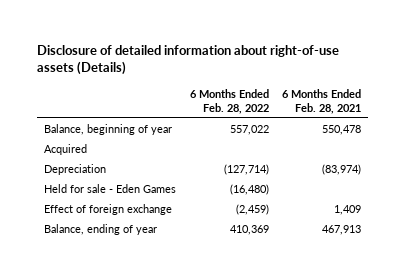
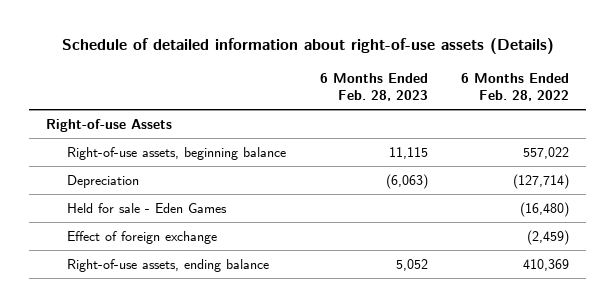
- Disclosure of detailed information about right-of-use assets (Details)
+ Schedule of detailed information about right-of-use assets (Details)
- | 6 Months Ended Feb. 28, 2022 | 6 Months Ended Feb. 28, 2021
+ | 6 Months Ended Feb. 28, 2023 | 6 Months Ended Feb. 28, 2022
- Balance, beginning of year | 557,022 | 550,478
- Acquired
+ Right-of-use Assets
+ Right-of-use assets, beginning balance | 11,115 | 557,022
- Balance, ending of year | 410,369 | 467,913
+ Right-of-use assets, ending balance | 5,052 | 410,369

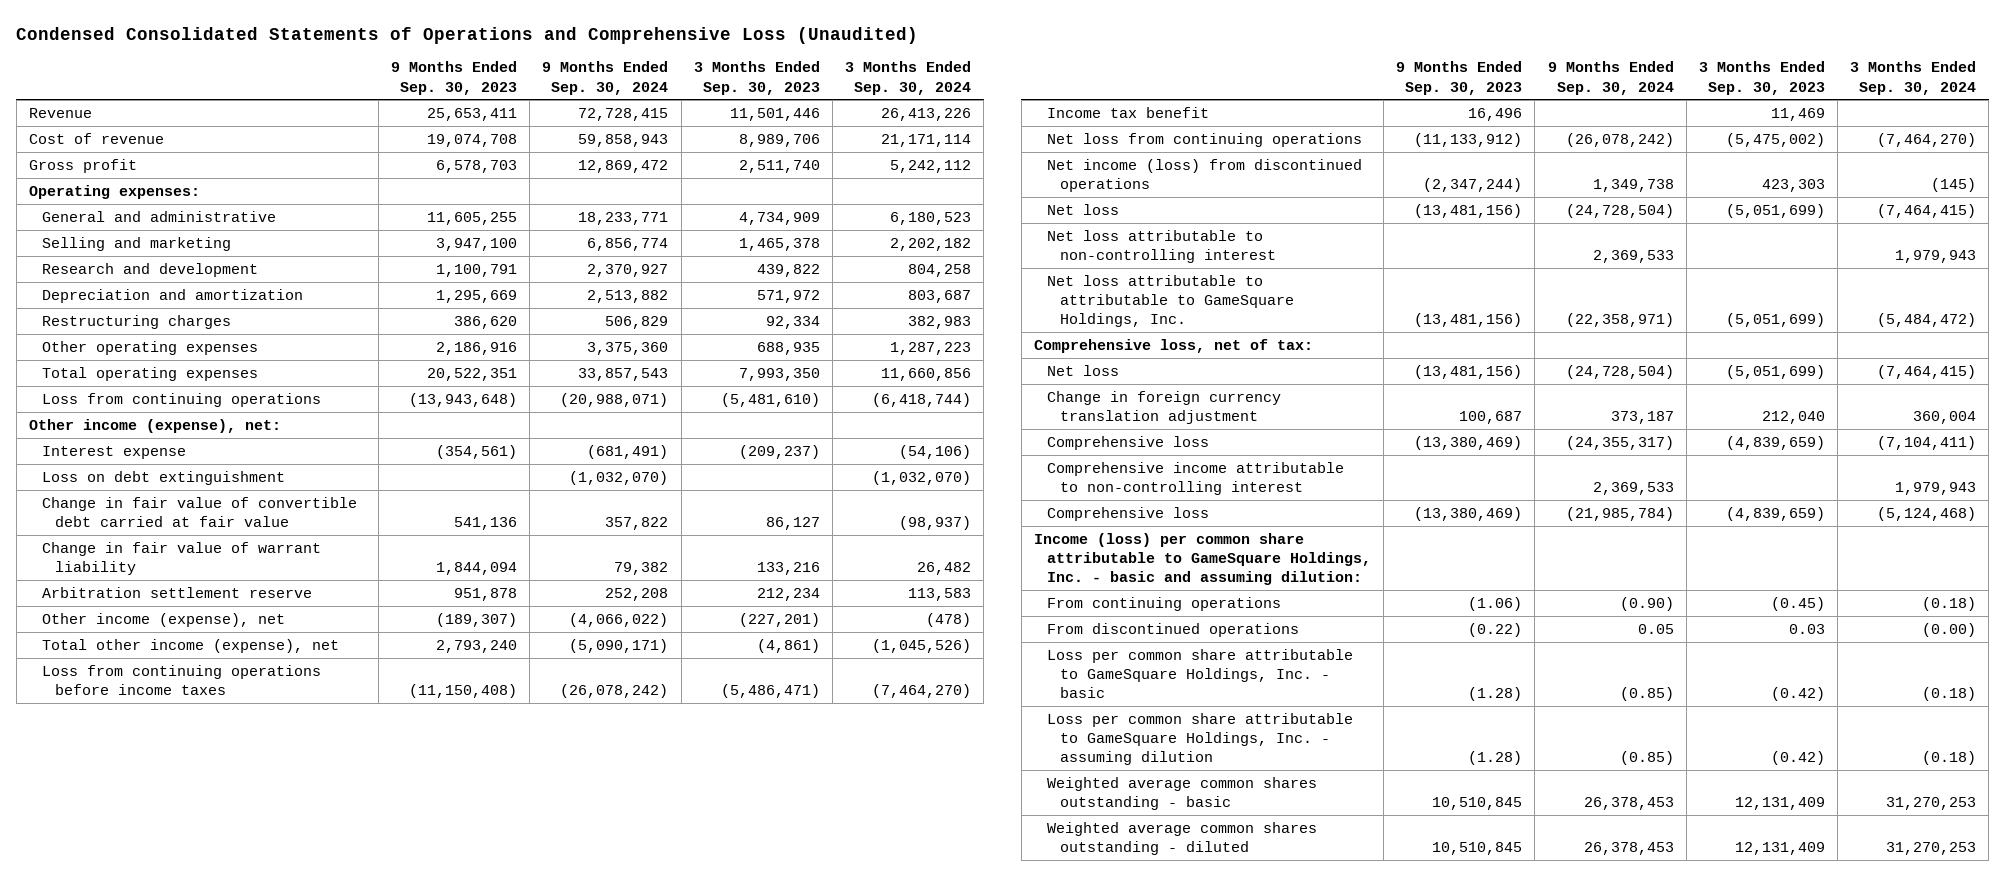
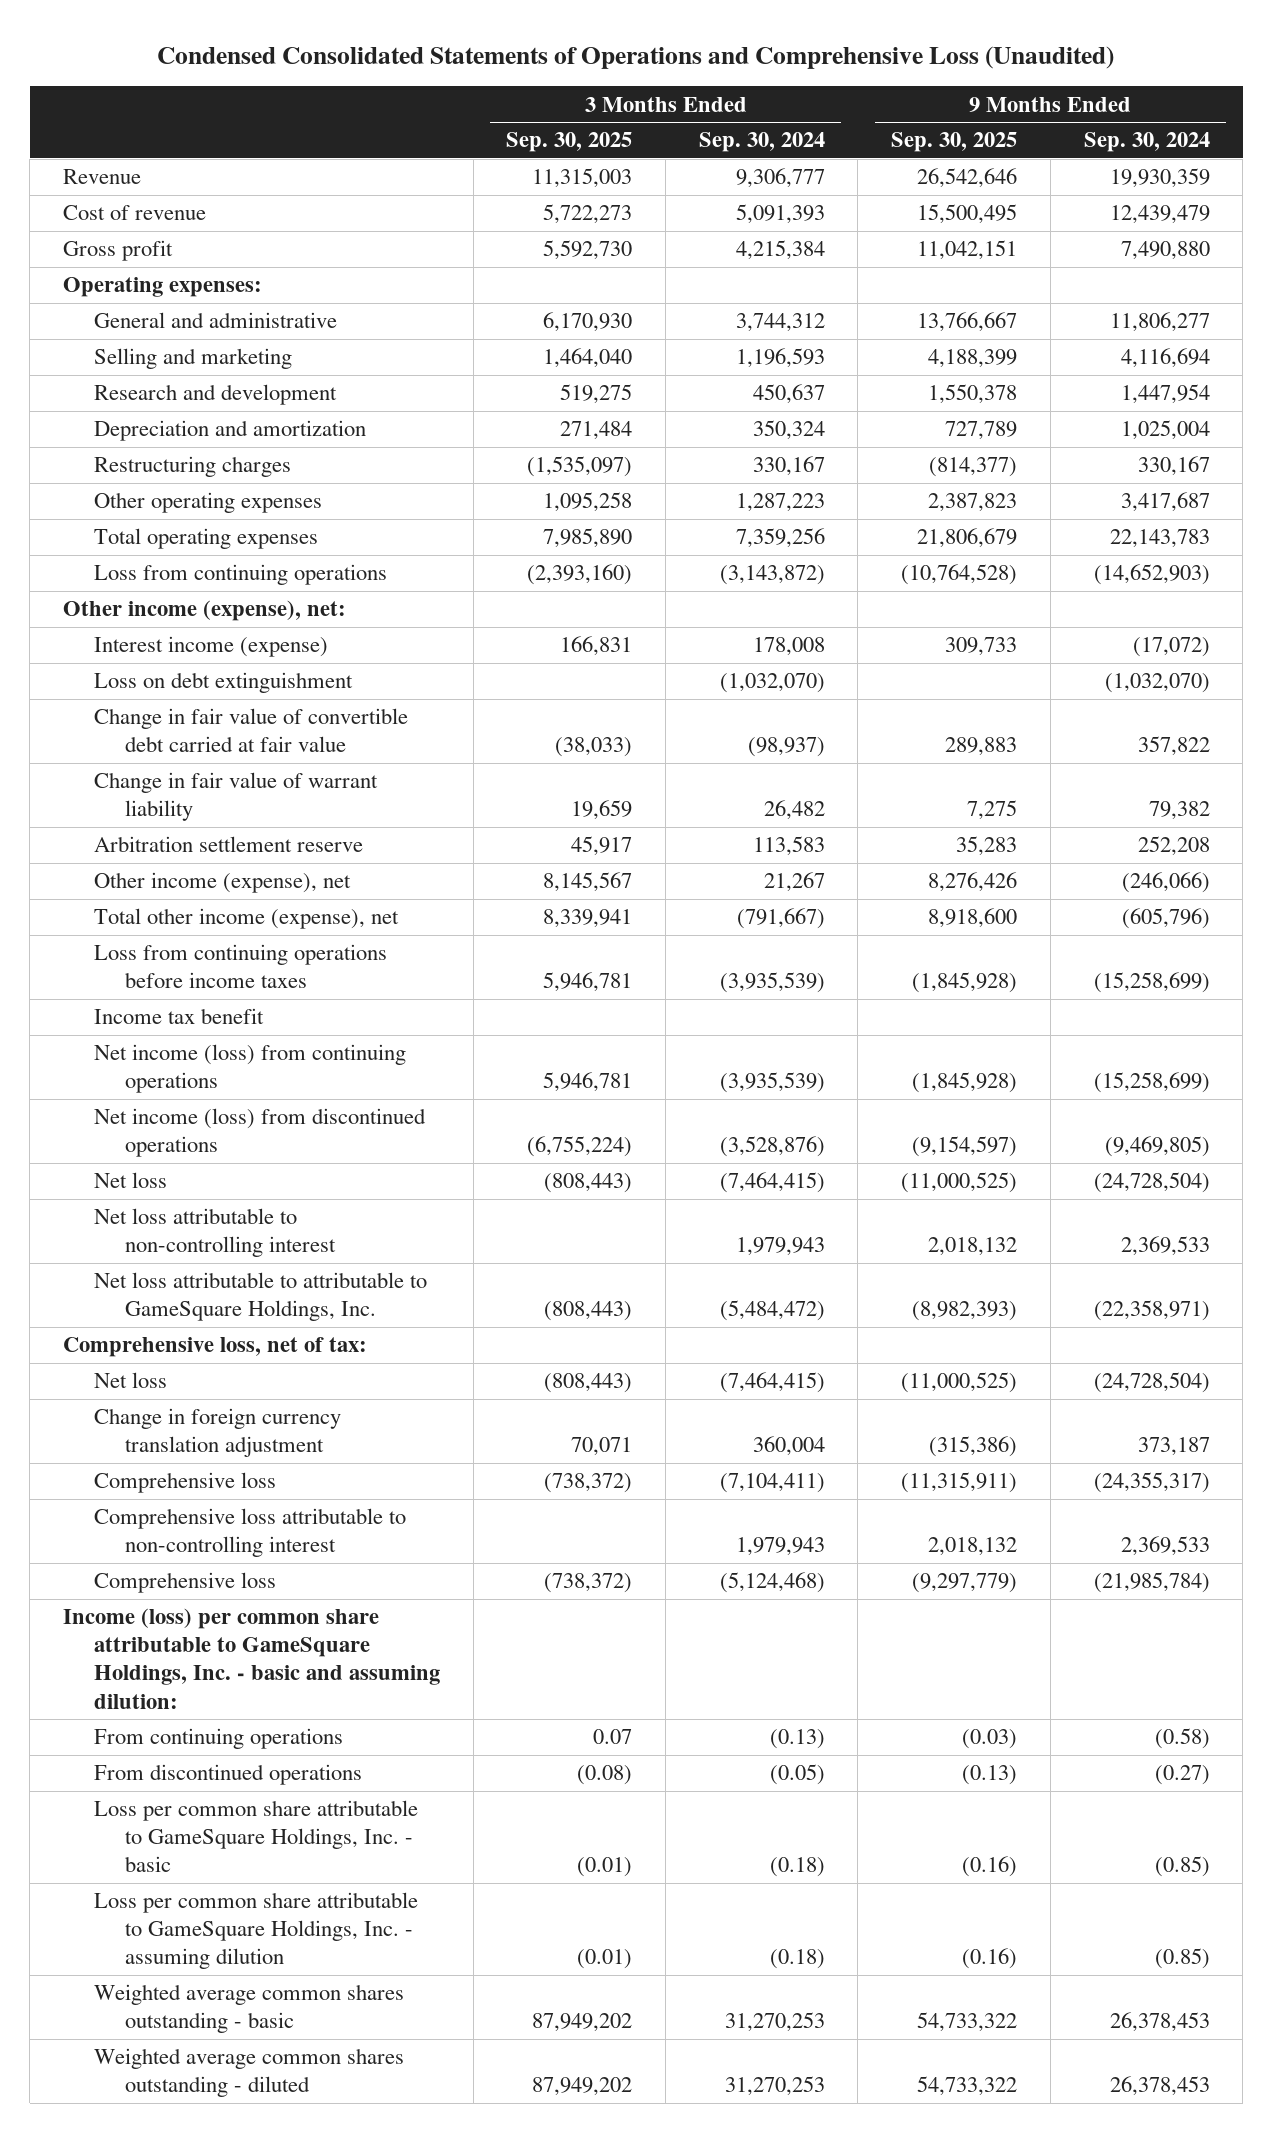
- | 9 Months Ended Sep. 30, 2023 | 9 Months Ended Sep. 30, 2024 | 3 Months Ended Sep. 30, 2023 | 3 Months Ended Sep. 30, 2024
+ | 3 Months Ended Sep. 30, 2025 | 3 Months Ended Sep. 30, 2024 | 9 Months Ended Sep. 30, 2025 | 9 Months Ended Sep. 30, 2024
- Revenue | 25,653,411 | 72,728,415 | 11,501,446 | 26,413,226
- Cost of revenue | 19,074,708 | 59,858,943 | 8,989,706 | 21,171,114
- Gross profit | 6,578,703 | 12,869,472 | 2,511,740 | 5,242,112
+ Revenue | 11,315,003 | 9,306,777 | 26,542,646 | 19,930,359
+ Cost of revenue | 5,722,273 | 5,091,393 | 15,500,495 | 12,439,479
+ Gross profit | 5,592,730 | 4,215,384 | 11,042,151 | 7,490,880
- General and administrative | 11,605,255 | 18,233,771 | 4,734,909 | 6,180,523
- Selling and marketing | 3,947,100 | 6,856,774 | 1,465,378 | 2,202,182
- Research and development | 1,100,791 | 2,370,927 | 439,822 | 804,258
- Depreciation and amortization | 1,295,669 | 2,513,882 | 571,972 | 803,687
- Restructuring charges | 386,620 | 506,829 | 92,334 | 382,983
- Other operating expenses | 2,186,916 | 3,375,360 | 688,935 | 1,287,223
- Total operating expenses | 20,522,351 | 33,857,543 | 7,993,350 | 11,660,856
- Loss from continuing operations | (13,943,648) | (20,988,071) | (5,481,610) | (6,418,744)
+ General and administrative | 6,170,930 | 3,744,312 | 13,766,667 | 11,806,277
+ Selling and marketing | 1,464,040 | 1,196,593 | 4,188,399 | 4,116,694
+ Research and development | 519,275 | 450,637 | 1,550,378 | 1,447,954
+ Depreciation and amortization | 271,484 | 350,324 | 727,789 | 1,025,004
+ Restructuring charges | (1,535,097) | 330,167 | (814,377) | 330,167
+ Other operating expenses | 1,095,258 | 1,287,223 | 2,387,823 | 3,417,687
+ Total operating expenses | 7,985,890 | 7,359,256 | 21,806,679 | 22,143,783
+ Loss from continuing operations | (2,393,160) | (3,143,872) | (10,764,528) | (14,652,903)
- Interest expense | (354,561) | (681,491) | (209,237) | (54,106)
+ Interest income (expense) | 166,831 | 178,008 | 309,733 | (17,072)
- Other income (expense), net | (189,307) | (4,066,022) | (227,201) | (478)
- Total other income (expense), net | 2,793,240 | (5,090,171) | (4,861) | (1,045,526)
- Loss from continuing operations before income taxes | (11,150,408) | (26,078,242) | (5,486,471) | (7,464,270)
+ Other income (expense), net | 8,145,567 | 21,267 | 8,276,426 | (246,066)
+ Total other income (expense), net | 8,339,941 | (791,667) | 8,918,600 | (605,796)
+ Loss from continuing operations before income taxes | 5,946,781 | (3,935,539) | (1,845,928) | (15,258,699)
- Net loss from continuing operations | (11,133,912) | (26,078,242) | (5,475,002) | (7,464,270)
- Net income (loss) from discontinued operations | (2,347,244) | 1,349,738 | 423,303 | (145)
+ Net income (loss) from continuing operations | 5,946,781 | (3,935,539) | (1,845,928) | (15,258,699)
+ Net income (loss) from discontinued operations | (6,755,224) | (3,528,876) | (9,154,597) | (9,469,805)
- Comprehensive income attributable to non-controlling interest | | 2,369,533 | | 1,979,943
+ Comprehensive loss attributable to non-controlling interest | | 1,979,943 | 2,018,132 | 2,369,533
- From continuing operations | (1.06) | (0.90) | (0.45) | (0.18)
- From discontinued operations | (0.22) | 0.05 | 0.03 | (0.00)
+ From continuing operations | 0.07 | (0.13) | (0.03) | (0.58)
+ From discontinued operations | (0.08) | (0.05) | (0.13) | (0.27)

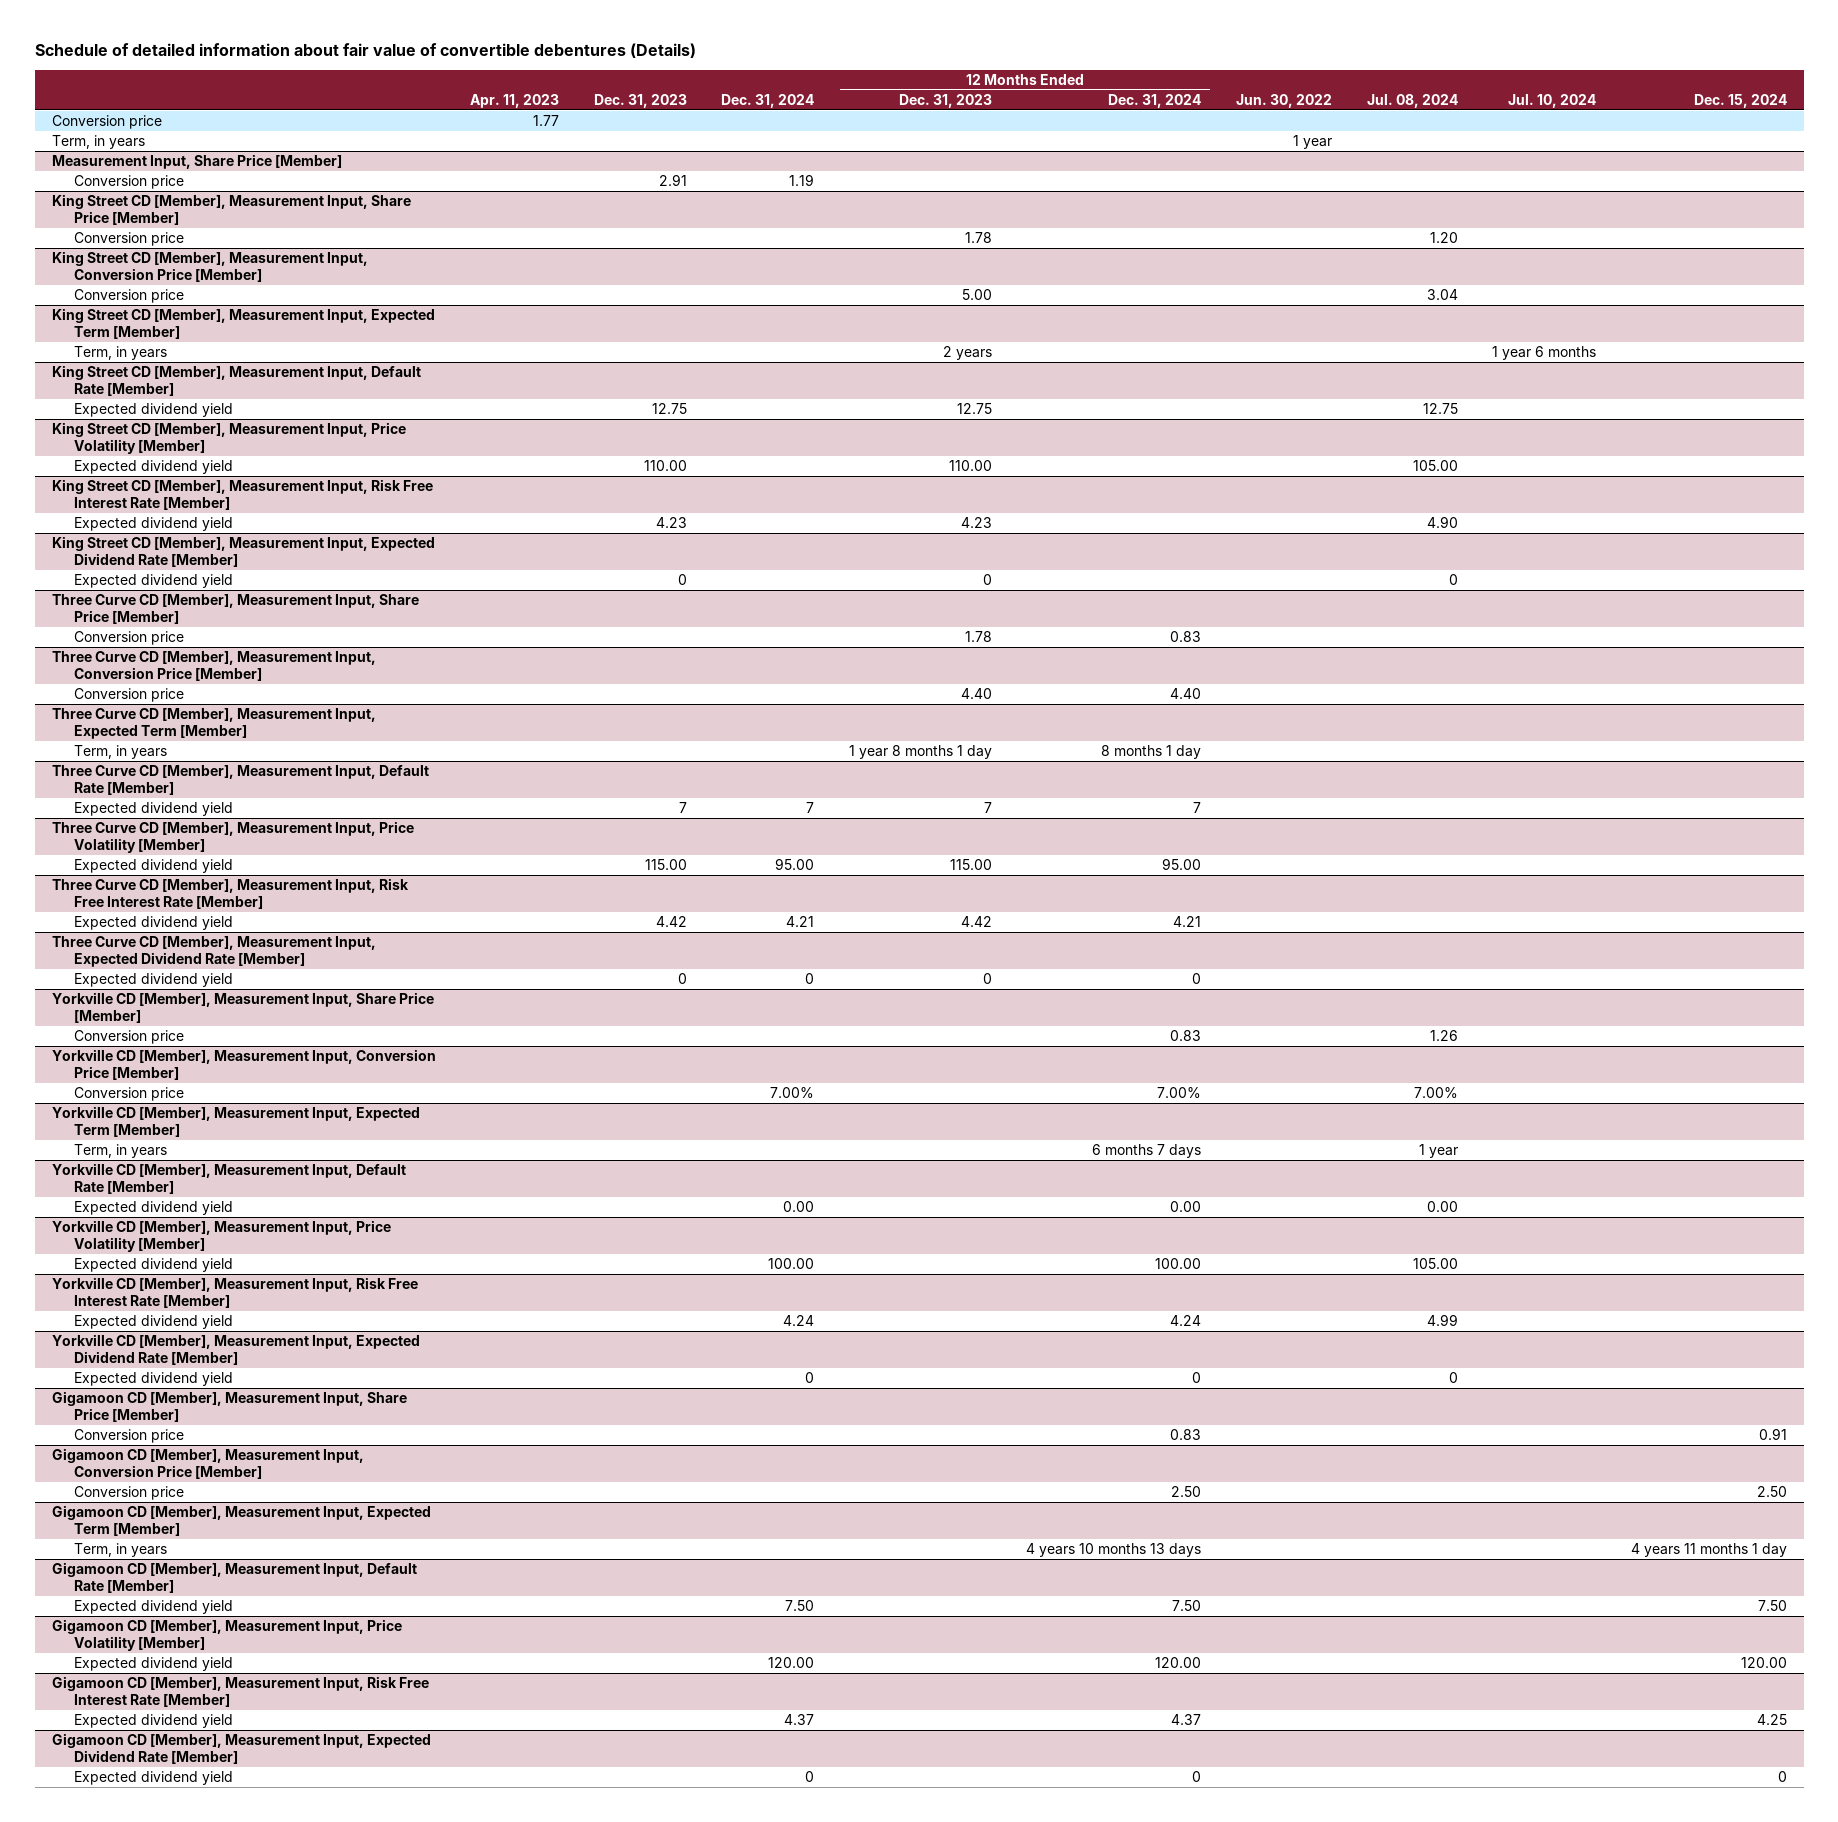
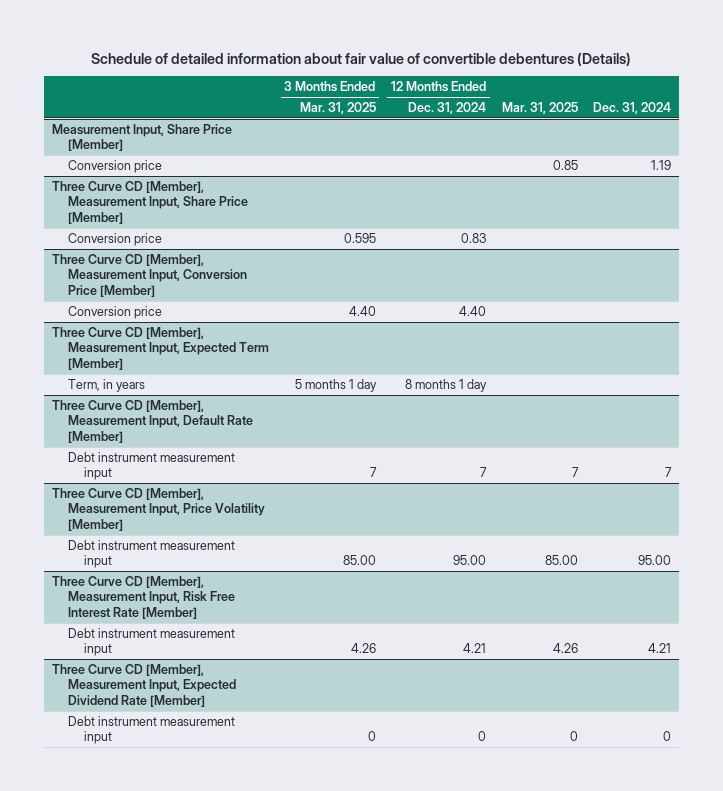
- | Apr. 11, 2023 | Dec. 31, 2023 | Dec. 31, 2024 | 12 Months Ended Dec. 31, 2023 | 12 Months Ended Dec. 31, 2024 | Jun. 30, 2022 | Jul. 08, 2024 | Jul. 10, 2024 | Dec. 15, 2024
+ | 3 Months Ended Mar. 31, 2025 | 12 Months Ended Dec. 31, 2024 | Mar. 31, 2025 | Dec. 31, 2024
- Conversion price | 1.77 | | | | | | | |
- Term, in years | | | | | | 1 year | | |
- King Street CD [Member], Measurement Input, Share Price [Member]
- Conversion price | | | | 1.78 | | | 1.20 | |
- King Street CD [Member], Measurement Input, Conversion Price [Member]
- Conversion price | | | | 5.00 | | | 3.04 | |
- King Street CD [Member], Measurement Input, Expected Term [Member]
- Term, in years | | | | 2 years | | | | 1 year 6 months |
- King Street CD [Member], Measurement Input, Default Rate [Member]
- Expected dividend yield | | 12.75 | | 12.75 | | | 12.75 | |
- King Street CD [Member], Measurement Input, Price Volatility [Member]
- Expected dividend yield | | 110.00 | | 110.00 | | | 105.00 | |
- King Street CD [Member], Measurement Input, Risk Free Interest Rate [Member]
- Expected dividend yield | | 4.23 | | 4.23 | | | 4.90 | |
- King Street CD [Member], Measurement Input, Expected Dividend Rate [Member]
- Expected dividend yield | | 0 | | 0 | | | 0 | |
@ Three Curve CD [Member], Measurement Input, Default Rate [Member]
- Expected dividend yield | | 7 | 7 | 7 | 7 | | | |
+ Debt instrument measurement input | 7 | 7 | 7 | 7
@ Three Curve CD [Member], Measurement Input, Price Volatility [Member]
- Expected dividend yield | | 115.00 | 95.00 | 115.00 | 95.00 | | | |
+ Debt instrument measurement input | 85.00 | 95.00 | 85.00 | 95.00
@ Three Curve CD [Member], Measurement Input, Risk Free Interest Rate [Member]
- Expected dividend yield | | 4.42 | 4.21 | 4.42 | 4.21 | | | |
+ Debt instrument measurement input | 4.26 | 4.21 | 4.26 | 4.21
@ Three Curve CD [Member], Measurement Input, Expected Dividend Rate [Member]
- Expected dividend yield | | 0 | 0 | 0 | 0 | | | |
- Yorkville CD [Member], Measurement Input, Share Price [Member]
- Conversion price | | | | | 0.83 | | 1.26 | |
- Yorkville CD [Member], Measurement Input, Conversion Price [Member]
- Conversion price | | | 7.00% | | 7.00% | | 7.00% | |
- Yorkville CD [Member], Measurement Input, Expected Term [Member]
- Term, in years | | | | | 6 months 7 days | | 1 year | |
- Yorkville CD [Member], Measurement Input, Default Rate [Member]
- Expected dividend yield | | | 0.00 | | 0.00 | | 0.00 | |
- Yorkville CD [Member], Measurement Input, Price Volatility [Member]
- Expected dividend yield | | | 100.00 | | 100.00 | | 105.00 | |
- Yorkville CD [Member], Measurement Input, Risk Free Interest Rate [Member]
- Expected dividend yield | | | 4.24 | | 4.24 | | 4.99 | |
- Yorkville CD [Member], Measurement Input, Expected Dividend Rate [Member]
- Expected dividend yield | | | 0 | | 0 | | 0 | |
- Gigamoon CD [Member], Measurement Input, Share Price [Member]
- Conversion price | | | | | 0.83 | | | | 0.91
- Gigamoon CD [Member], Measurement Input, Conversion Price [Member]
- Conversion price | | | | | 2.50 | | | | 2.50
- Gigamoon CD [Member], Measurement Input, Expected Term [Member]
- Term, in years | | | | | 4 years 10 months 13 days | | | | 4 years 11 months 1 day
- Gigamoon CD [Member], Measurement Input, Default Rate [Member]
- Expected dividend yield | | | 7.50 | | 7.50 | | | | 7.50
- Gigamoon CD [Member], Measurement Input, Price Volatility [Member]
- Expected dividend yield | | | 120.00 | | 120.00 | | | | 120.00
- Gigamoon CD [Member], Measurement Input, Risk Free Interest Rate [Member]
- Expected dividend yield | | | 4.37 | | 4.37 | | | | 4.25
- Gigamoon CD [Member], Measurement Input, Expected Dividend Rate [Member]
- Expected dividend yield | | | 0 | | 0 | | | | 0
@ Three Curve CD [Member], Measurement Input, Expected Dividend Rate [Member]
+ Debt instrument measurement input | 0 | 0 | 0 | 0

